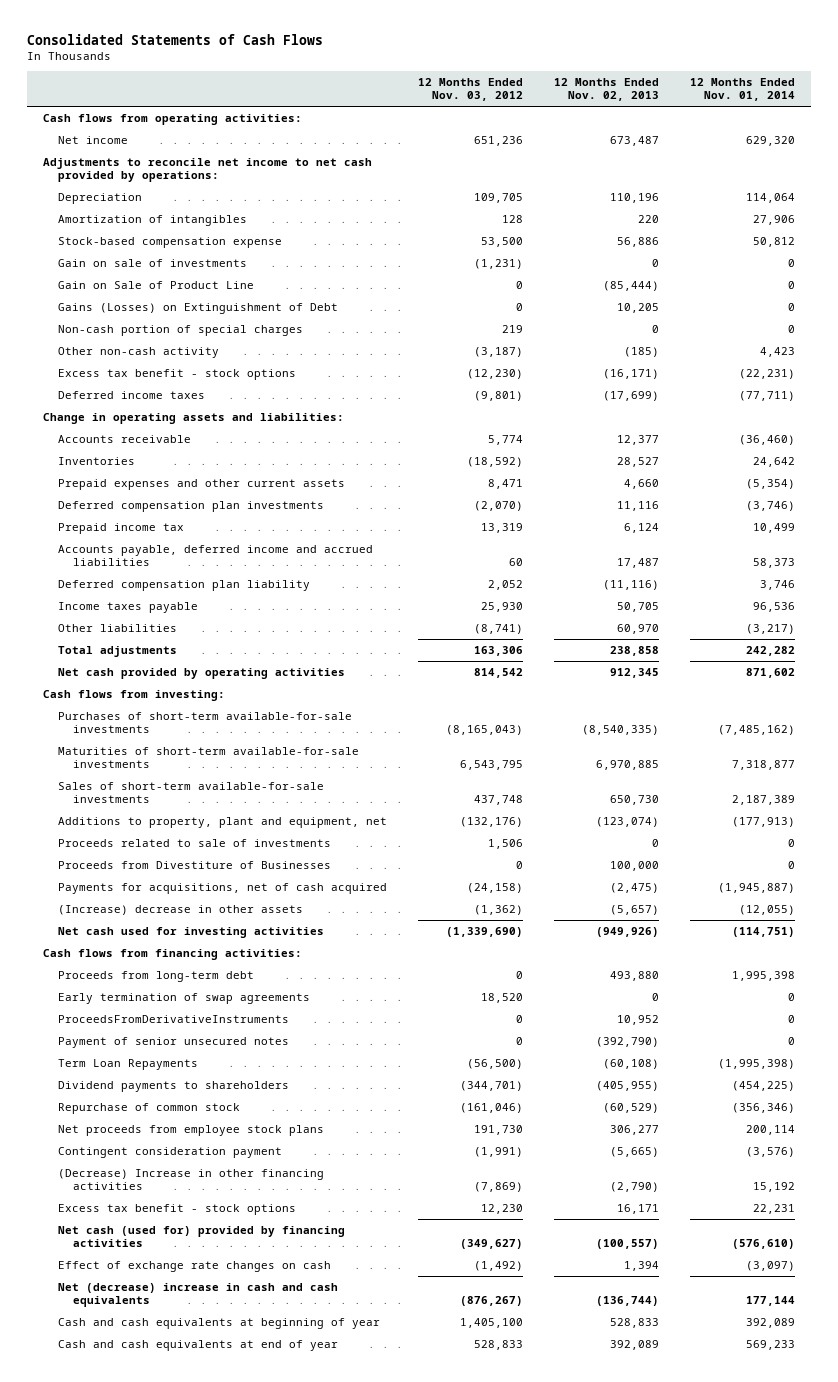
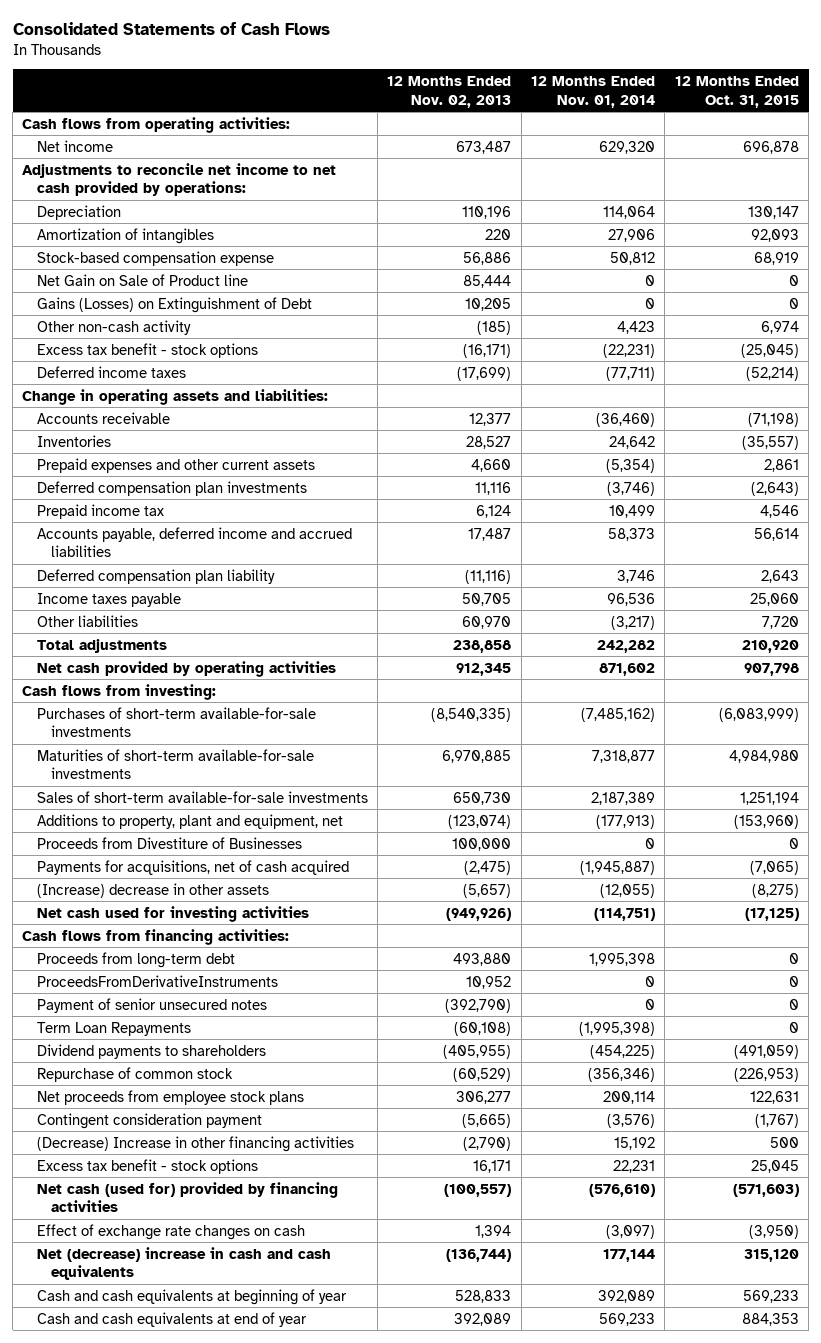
- | 12 Months Ended Nov. 03, 2012 | 12 Months Ended Nov. 02, 2013 | 12 Months Ended Nov. 01, 2014
+ | 12 Months Ended Nov. 02, 2013 | 12 Months Ended Nov. 01, 2014 | 12 Months Ended Oct. 31, 2015
- Gain on sale of investments | (1,231) | 0 | 0
- Gain on Sale of Product Line | 0 | (85,444) | 0
+ Net Gain on Sale of Product line | 85,444 | 0 | 0
- Non-cash portion of special charges | 219 | 0 | 0
- Proceeds related to sale of investments | 1,506 | 0 | 0
- Early termination of swap agreements | 18,520 | 0 | 0

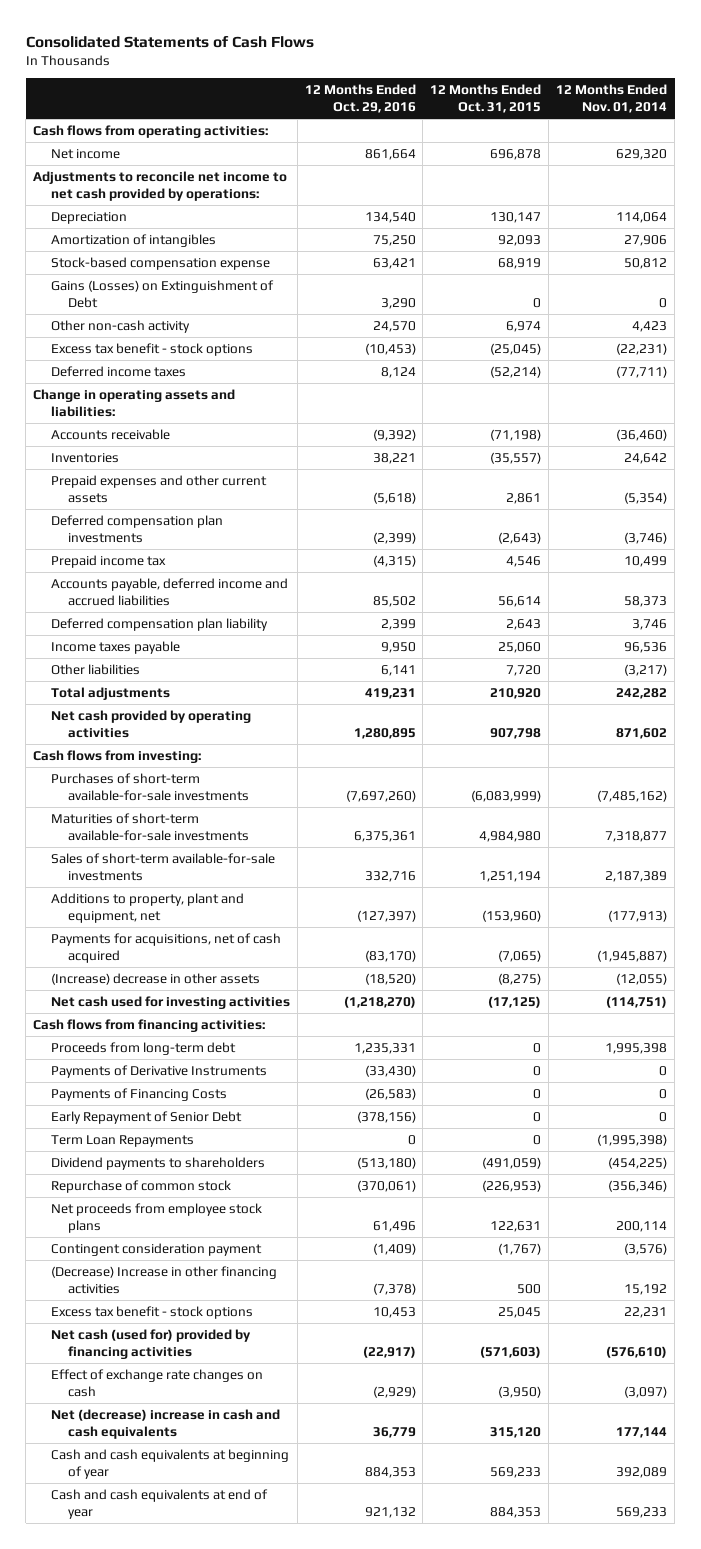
- | 12 Months Ended Nov. 02, 2013 | 12 Months Ended Nov. 01, 2014 | 12 Months Ended Oct. 31, 2015
+ | 12 Months Ended Oct. 29, 2016 | 12 Months Ended Oct. 31, 2015 | 12 Months Ended Nov. 01, 2014
- Net Gain on Sale of Product line | 85,444 | 0 | 0
- Proceeds from Divestiture of Businesses | 100,000 | 0 | 0
- ProceedsFromDerivativeInstruments | 10,952 | 0 | 0
- Payment of senior unsecured notes | (392,790) | 0 | 0
+ Payments of Derivative Instruments | (33,430) | 0 | 0
+ Payments of Financing Costs | (26,583) | 0 | 0
+ Early Repayment of Senior Debt | (378,156) | 0 | 0

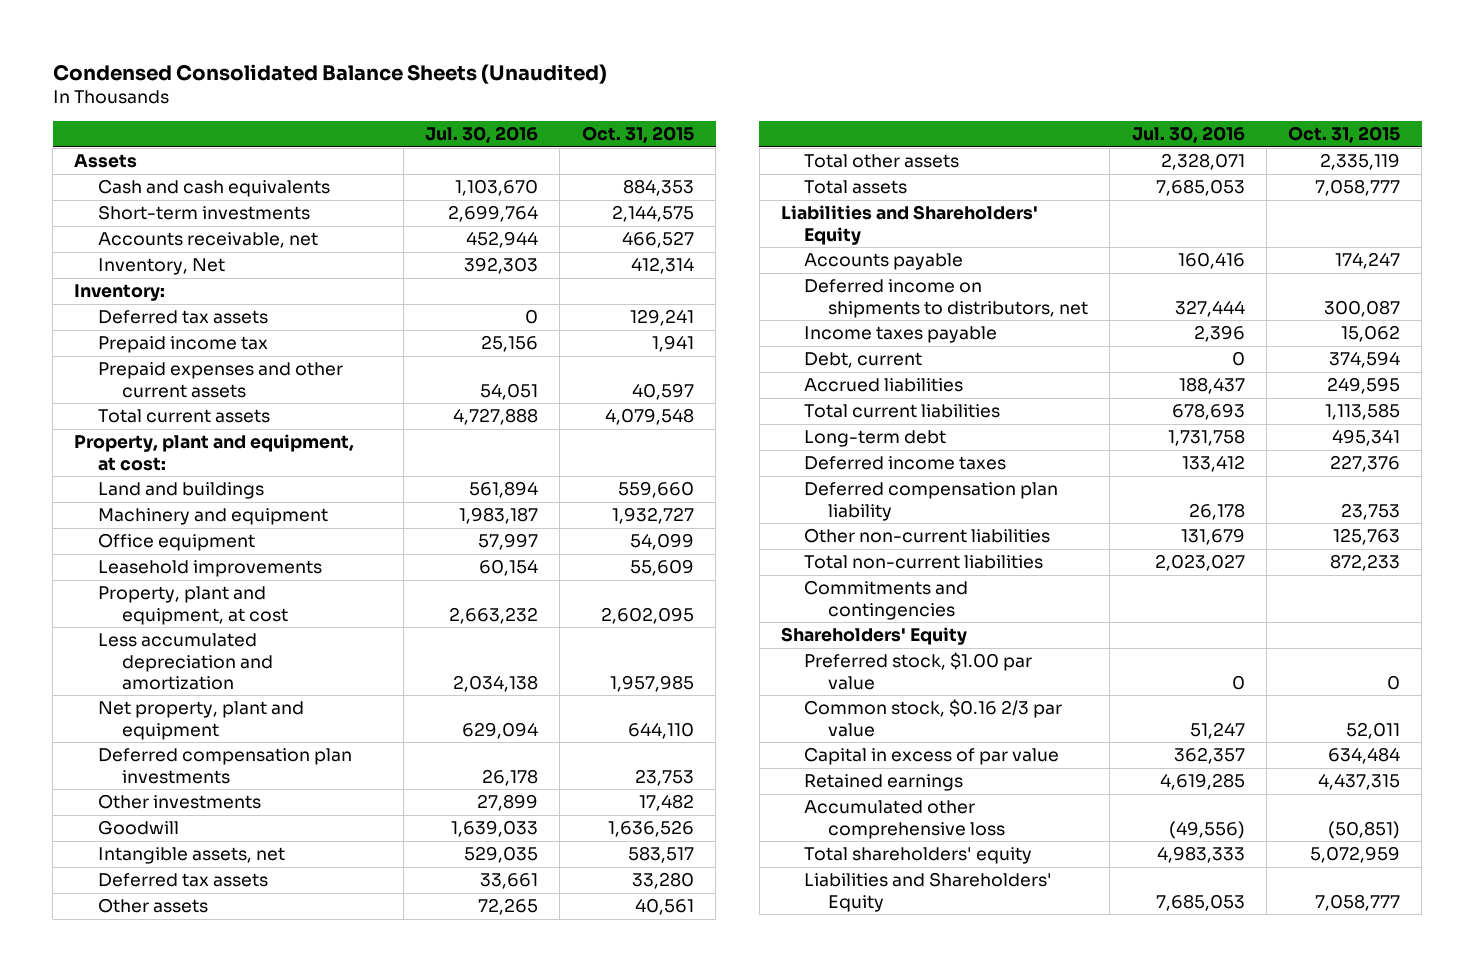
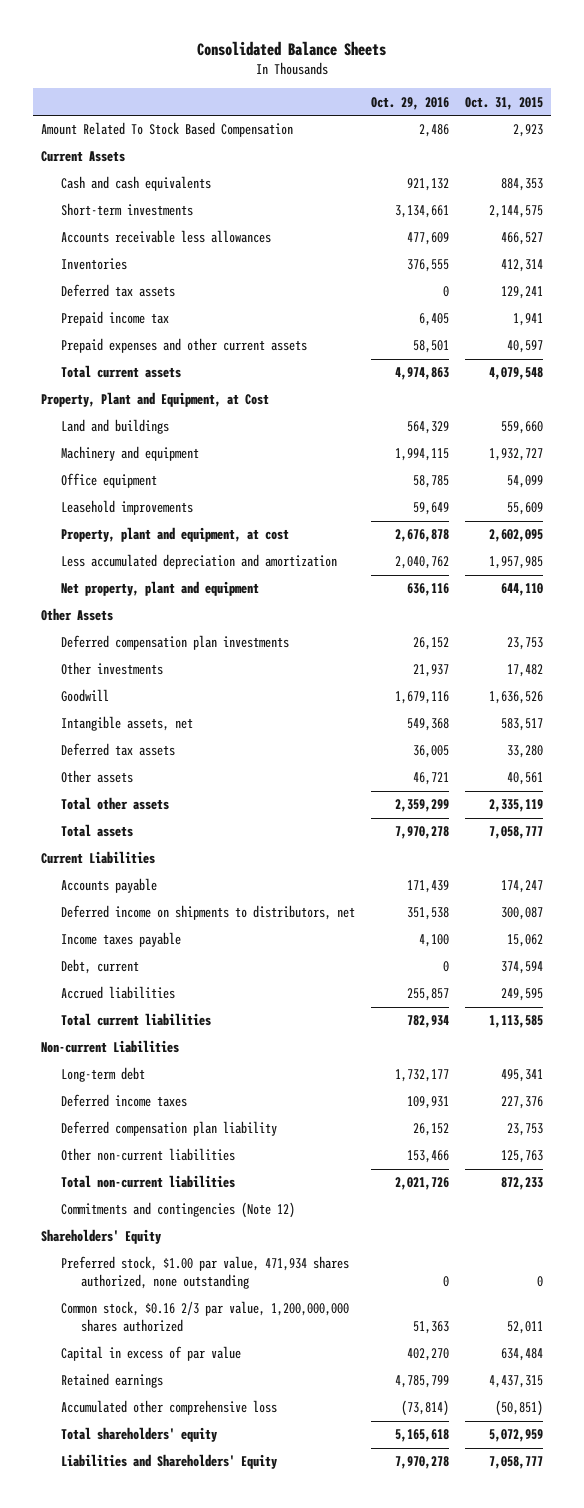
- Condensed Consolidated Balance Sheets (Unaudited)
+ Consolidated Balance Sheets
- | Jul. 30, 2016 | Oct. 31, 2015
+ | Oct. 29, 2016 | Oct. 31, 2015
- Assets
+ Amount Related To Stock Based Compensation | 2,486 | 2,923
+ Current Assets
- Accounts receivable, net | 452,944 | 466,527
- Inventory, Net | 392,303 | 412,314
- Inventory:
+ Accounts receivable less allowances | 477,609 | 466,527
+ Inventories | 376,555 | 412,314
- Property, plant and equipment, at cost:
+ Property, Plant and Equipment, at Cost
+ Other Assets
- Liabilities and Shareholders' Equity
+ Current Liabilities
+ Non-current Liabilities
- Commitments and contingencies
+ Commitments and contingencies (Note 12)
- Preferred stock, $1.00 par value | 0 | 0
- Common stock, $0.16 2/3 par value | 51,247 | 52,011
+ Preferred stock, $1.00 par value, 471,934 shares authorized, none outstanding | 0 | 0
+ Common stock, $0.16 2/3 par value, 1,200,000,000 shares authorized | 51,363 | 52,011

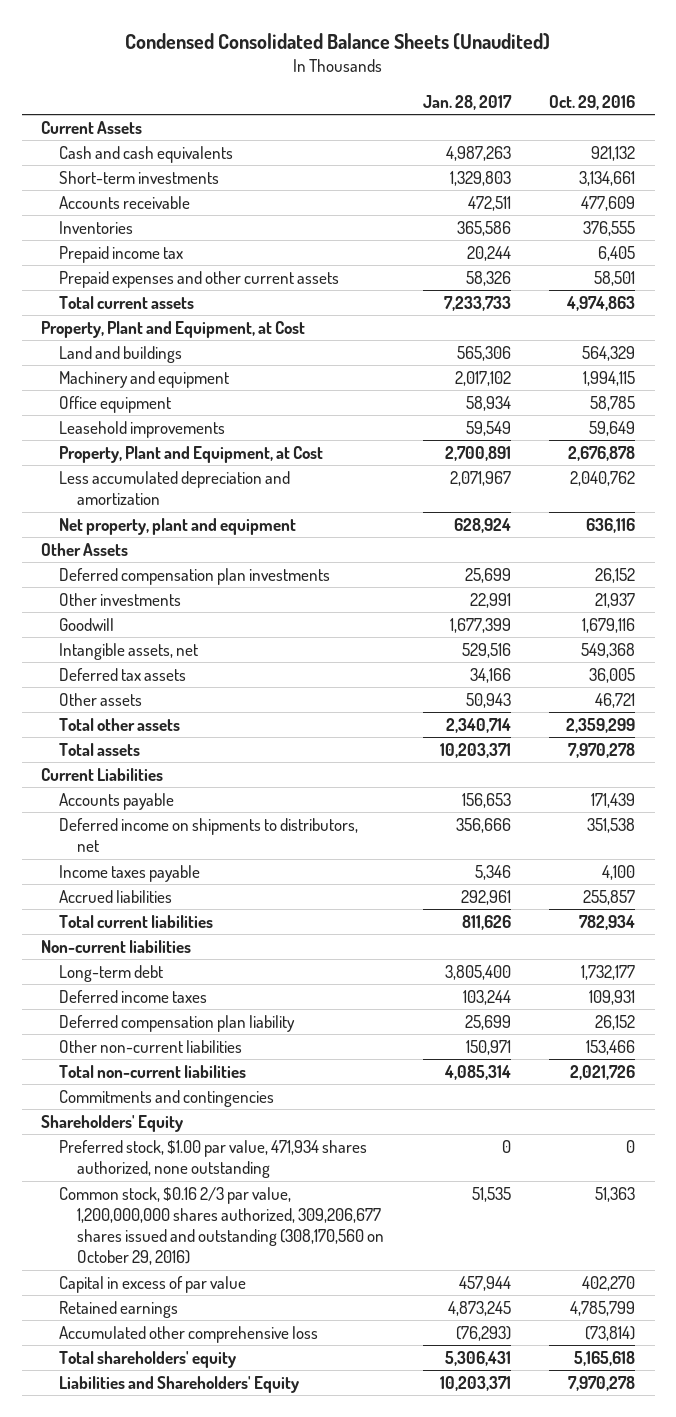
- Consolidated Balance Sheets
+ Condensed Consolidated Balance Sheets (Unaudited)
- | Oct. 29, 2016 | Oct. 31, 2015
+ | Jan. 28, 2017 | Oct. 29, 2016
- Amount Related To Stock Based Compensation | 2,486 | 2,923
- Accounts receivable less allowances | 477,609 | 466,527
+ Accounts receivable | 472,511 | 477,609
- Deferred tax assets | 0 | 129,241
- Property, plant and equipment, at cost | 2,676,878 | 2,602,095
+ Property, Plant and Equipment, at Cost | 2,700,891 | 2,676,878
- Debt, current | 0 | 374,594
- Non-current Liabilities
+ Non-current liabilities
- Commitments and contingencies (Note 12)
+ Commitments and contingencies
- Common stock, $0.16 2/3 par value, 1,200,000,000 shares authorized | 51,363 | 52,011
+ Common stock, $0.16 2/3 par value, 1,200,000,000 shares authorized, 309,206,677 shares issued and outstanding (308,170,560 on October 29, 2016) | 51,535 | 51,363

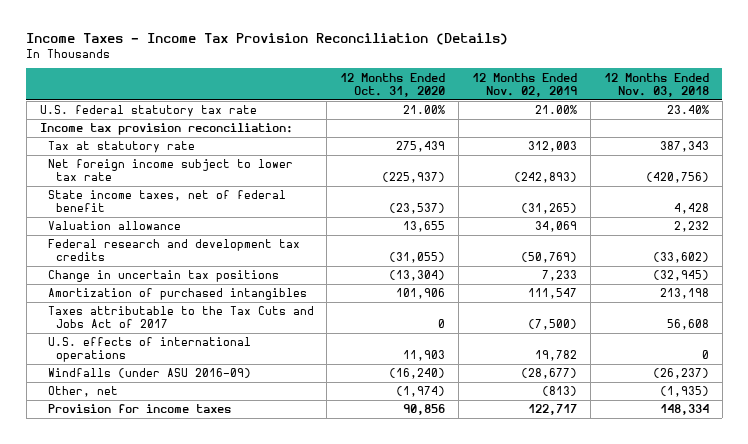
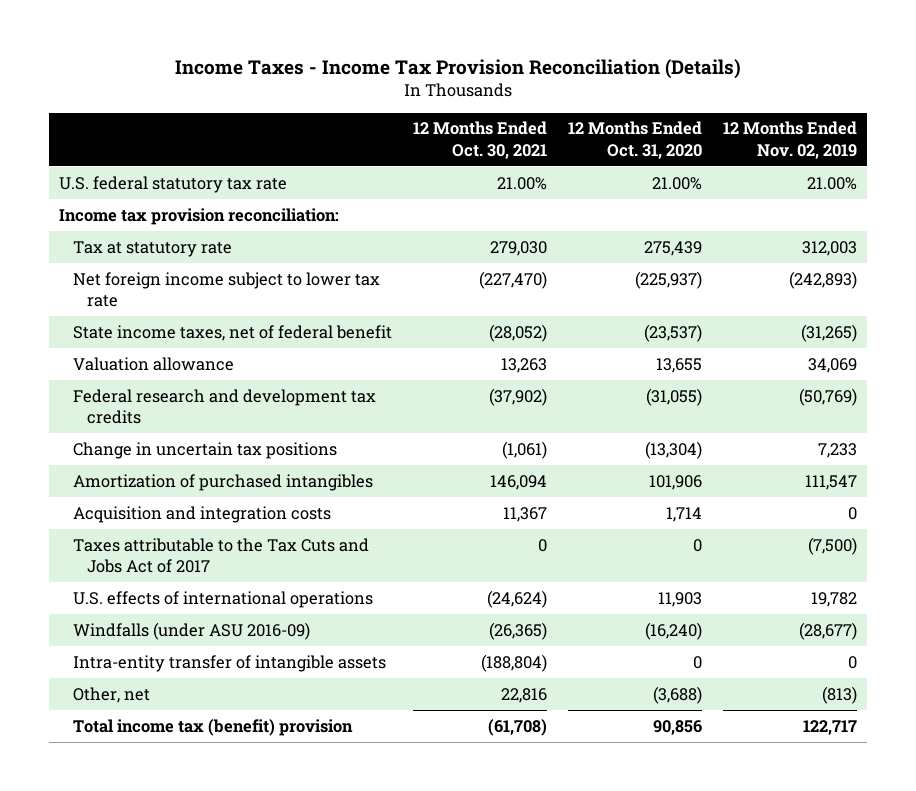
- | 12 Months Ended Oct. 31, 2020 | 12 Months Ended Nov. 02, 2019 | 12 Months Ended Nov. 03, 2018
+ | 12 Months Ended Oct. 30, 2021 | 12 Months Ended Oct. 31, 2020 | 12 Months Ended Nov. 02, 2019
+ Acquisition and integration costs | 11,367 | 1,714 | 0
- Other, net | (1,974) | (813) | (1,935)
- Provision for income taxes | 90,856 | 122,717 | 148,334
+ Intra-entity transfer of intangible assets | (188,804) | 0 | 0
+ Other, net | 22,816 | (3,688) | (813)
+ Total income tax (benefit) provision | (61,708) | 90,856 | 122,717

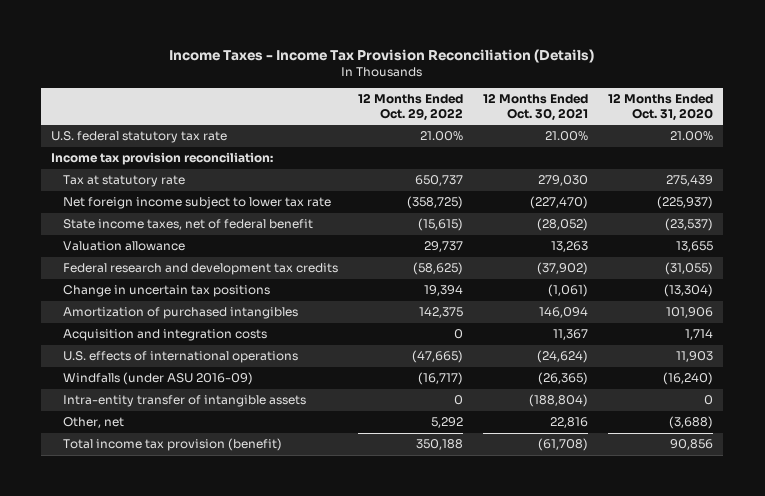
- | 12 Months Ended Oct. 30, 2021 | 12 Months Ended Oct. 31, 2020 | 12 Months Ended Nov. 02, 2019
+ | 12 Months Ended Oct. 29, 2022 | 12 Months Ended Oct. 30, 2021 | 12 Months Ended Oct. 31, 2020
- Taxes attributable to the Tax Cuts and Jobs Act of 2017 | 0 | 0 | (7,500)
- Total income tax (benefit) provision | (61,708) | 90,856 | 122,717
+ Total income tax provision (benefit) | 350,188 | (61,708) | 90,856

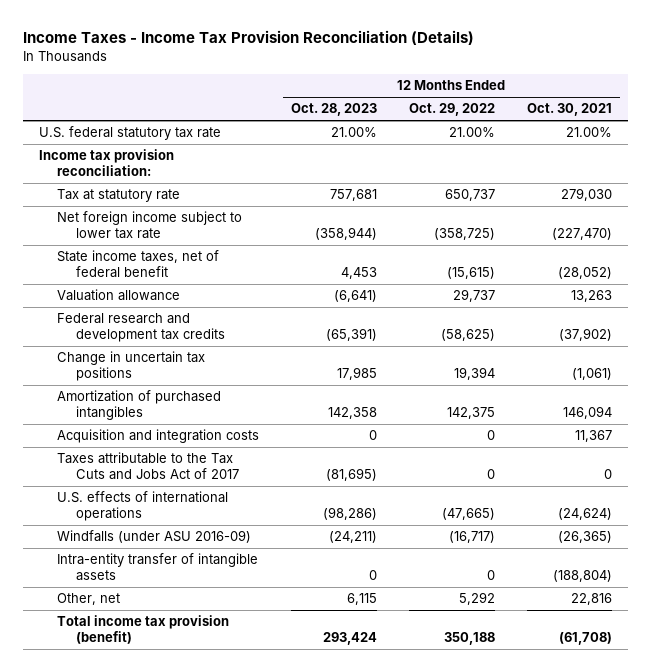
- | 12 Months Ended Oct. 29, 2022 | 12 Months Ended Oct. 30, 2021 | 12 Months Ended Oct. 31, 2020
+ | 12 Months Ended Oct. 28, 2023 | 12 Months Ended Oct. 29, 2022 | 12 Months Ended Oct. 30, 2021
+ Taxes attributable to the Tax Cuts and Jobs Act of 2017 | (81,695) | 0 | 0

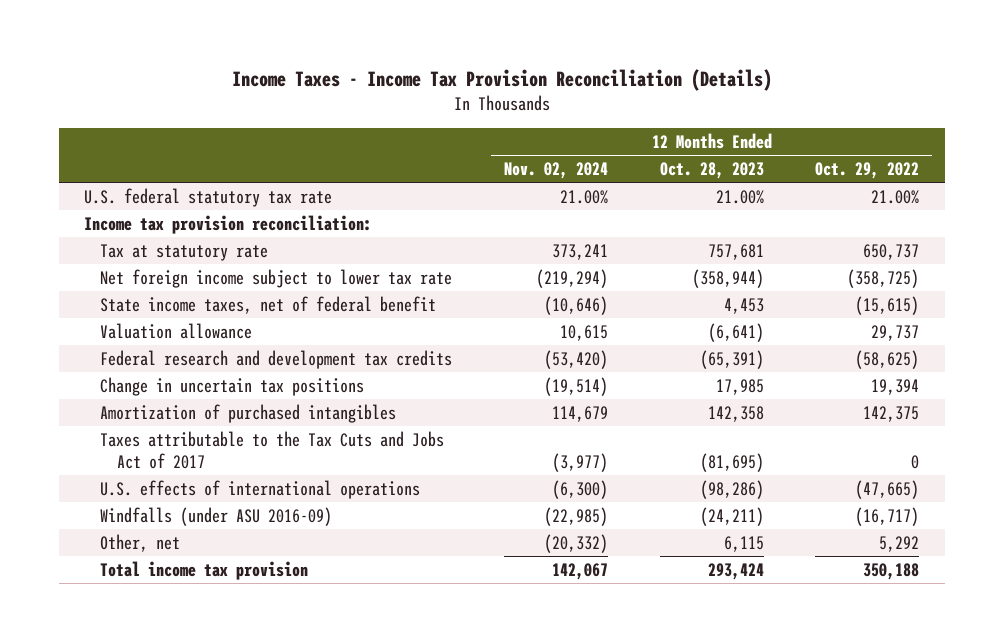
- | 12 Months Ended Oct. 28, 2023 | 12 Months Ended Oct. 29, 2022 | 12 Months Ended Oct. 30, 2021
+ | 12 Months Ended Nov. 02, 2024 | 12 Months Ended Oct. 28, 2023 | 12 Months Ended Oct. 29, 2022
- Acquisition and integration costs | 0 | 0 | 11,367
- Intra-entity transfer of intangible assets | 0 | 0 | (188,804)
- Total income tax provision (benefit) | 293,424 | 350,188 | (61,708)
+ Total income tax provision | 142,067 | 293,424 | 350,188

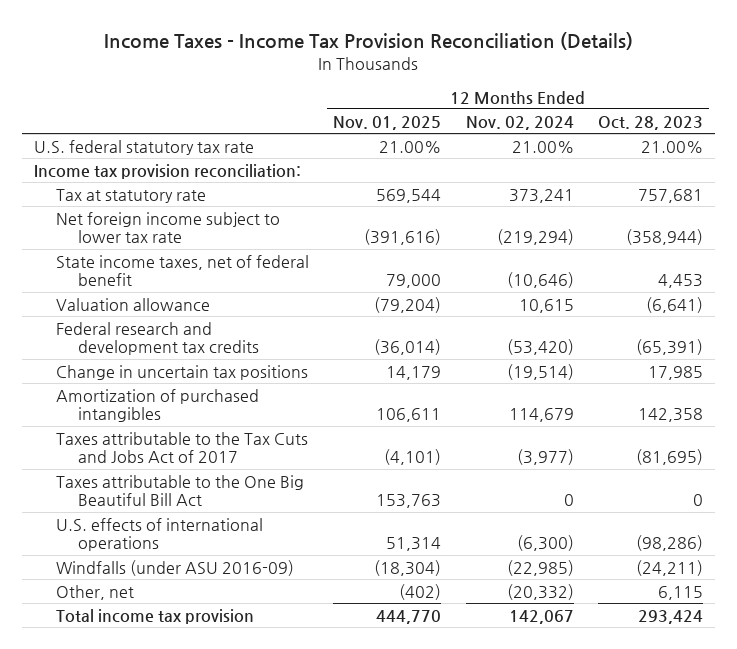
- | 12 Months Ended Nov. 02, 2024 | 12 Months Ended Oct. 28, 2023 | 12 Months Ended Oct. 29, 2022
+ | 12 Months Ended Nov. 01, 2025 | 12 Months Ended Nov. 02, 2024 | 12 Months Ended Oct. 28, 2023
+ Taxes attributable to the One Big Beautiful Bill Act | 153,763 | 0 | 0

